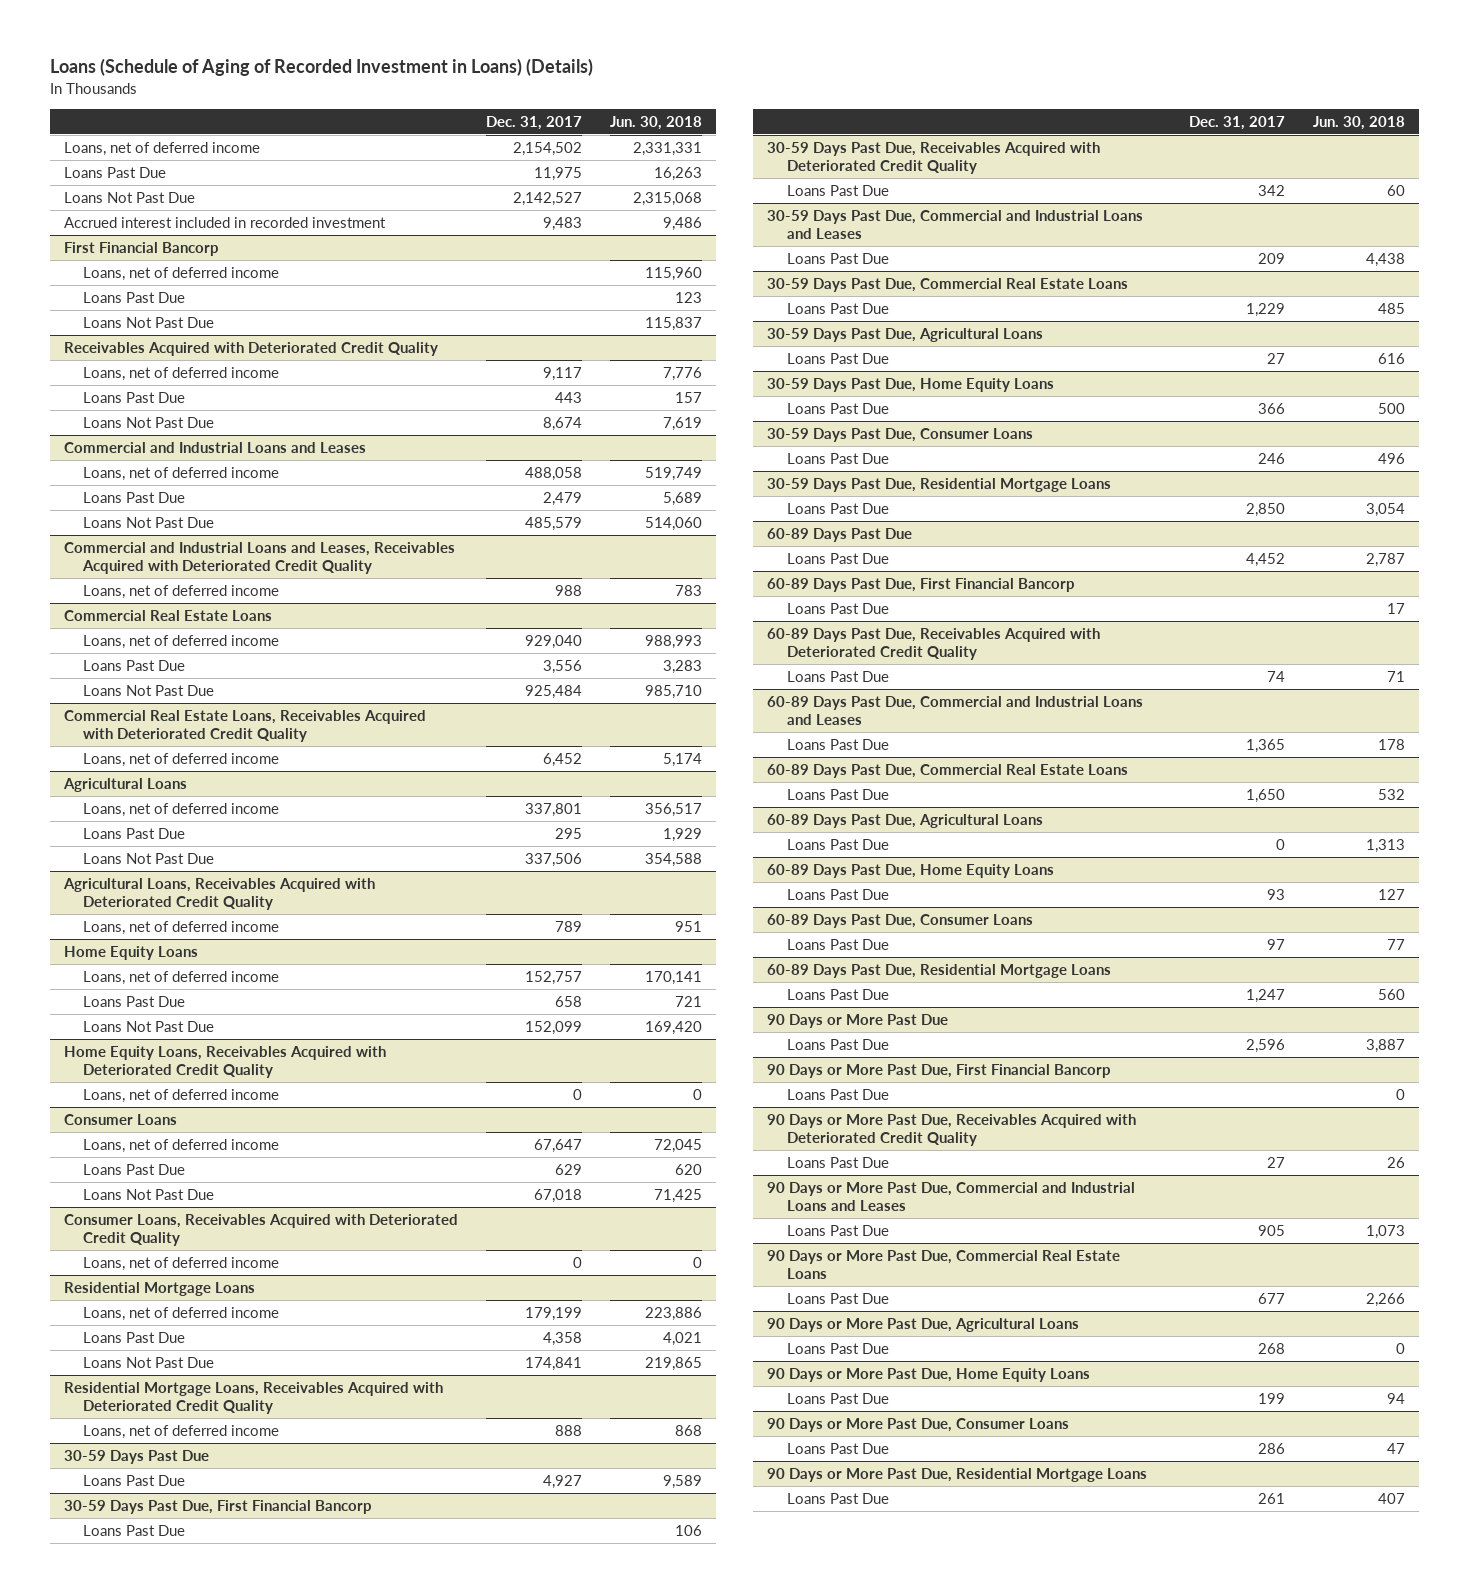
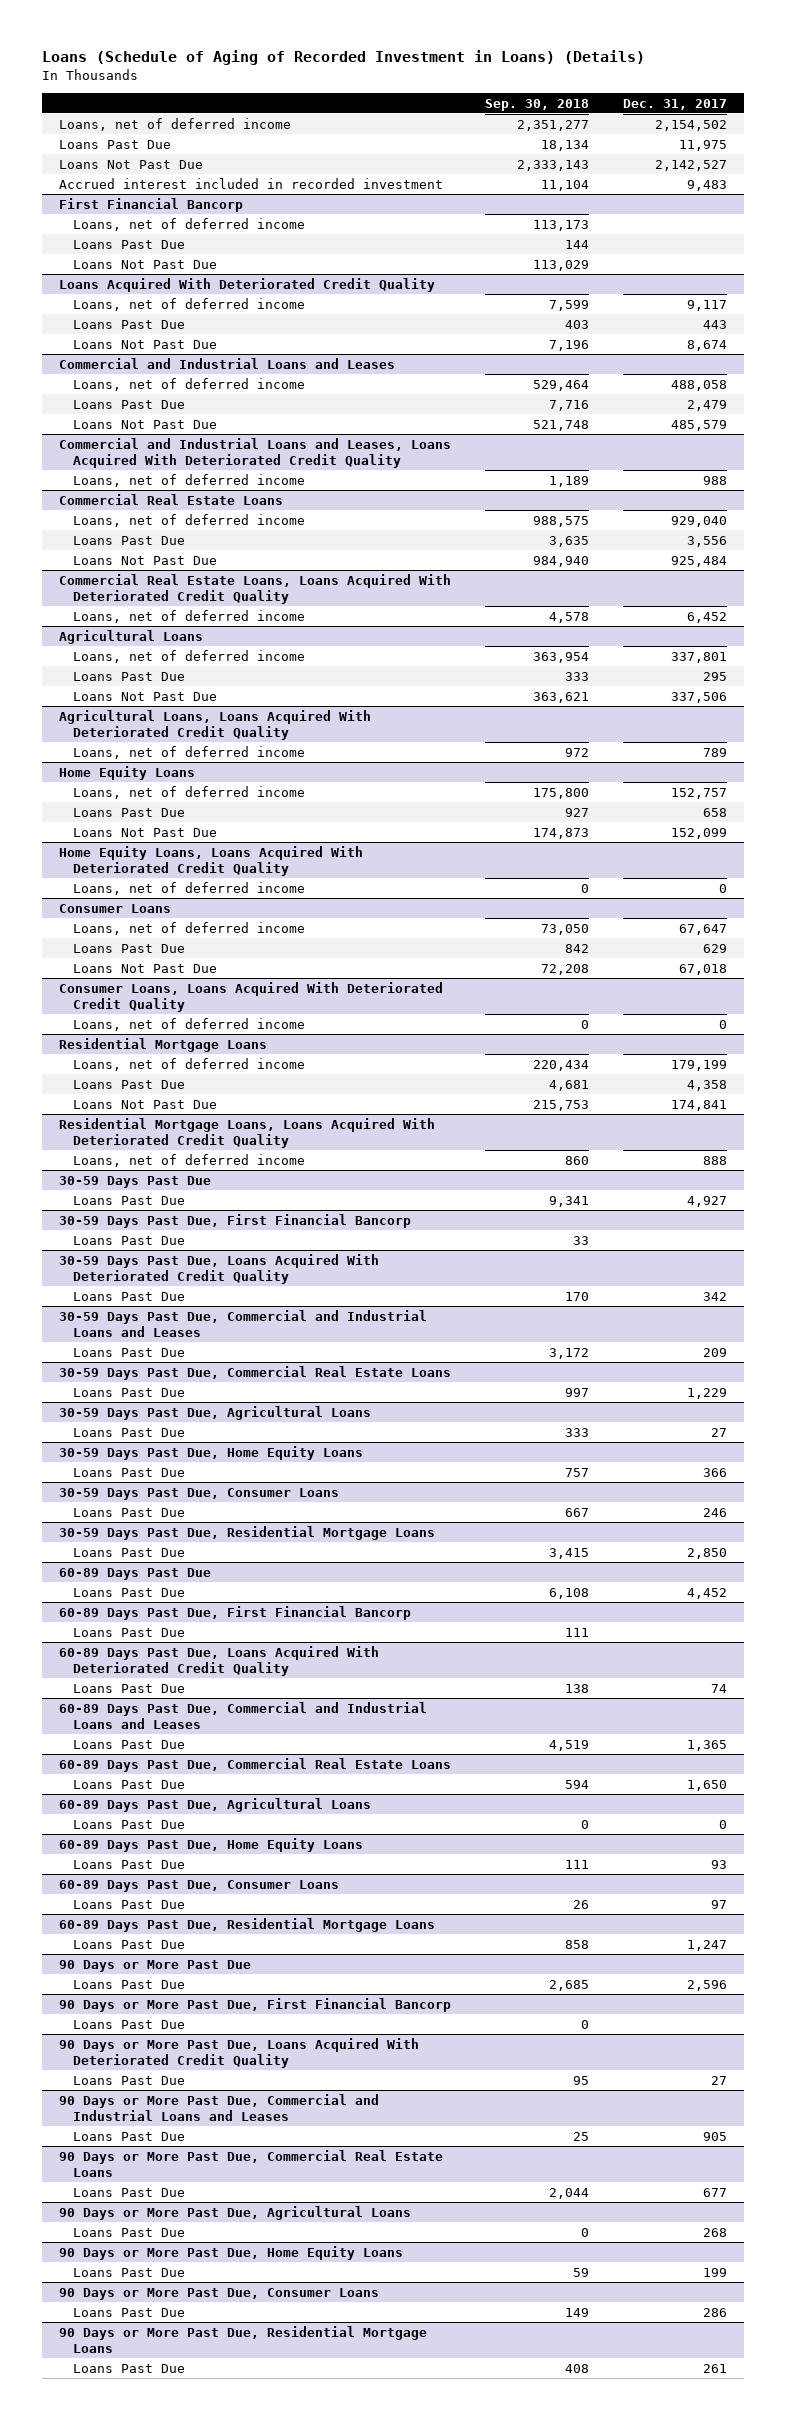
- | Dec. 31, 2017 | Jun. 30, 2018
+ | Sep. 30, 2018 | Dec. 31, 2017
- Receivables Acquired with Deteriorated Credit Quality
+ Loans Acquired With Deteriorated Credit Quality
- Commercial and Industrial Loans and Leases, Receivables Acquired with Deteriorated Credit Quality
+ Commercial and Industrial Loans and Leases, Loans Acquired With Deteriorated Credit Quality
- Commercial Real Estate Loans, Receivables Acquired with Deteriorated Credit Quality
+ Commercial Real Estate Loans, Loans Acquired With Deteriorated Credit Quality
- Agricultural Loans, Receivables Acquired with Deteriorated Credit Quality
+ Agricultural Loans, Loans Acquired With Deteriorated Credit Quality
- Home Equity Loans, Receivables Acquired with Deteriorated Credit Quality
+ Home Equity Loans, Loans Acquired With Deteriorated Credit Quality
- Consumer Loans, Receivables Acquired with Deteriorated Credit Quality
+ Consumer Loans, Loans Acquired With Deteriorated Credit Quality
- Residential Mortgage Loans, Receivables Acquired with Deteriorated Credit Quality
+ Residential Mortgage Loans, Loans Acquired With Deteriorated Credit Quality
- 30-59 Days Past Due, Receivables Acquired with Deteriorated Credit Quality
+ 30-59 Days Past Due, Loans Acquired With Deteriorated Credit Quality
- 60-89 Days Past Due, Receivables Acquired with Deteriorated Credit Quality
+ 60-89 Days Past Due, Loans Acquired With Deteriorated Credit Quality
- 90 Days or More Past Due, Receivables Acquired with Deteriorated Credit Quality
+ 90 Days or More Past Due, Loans Acquired With Deteriorated Credit Quality

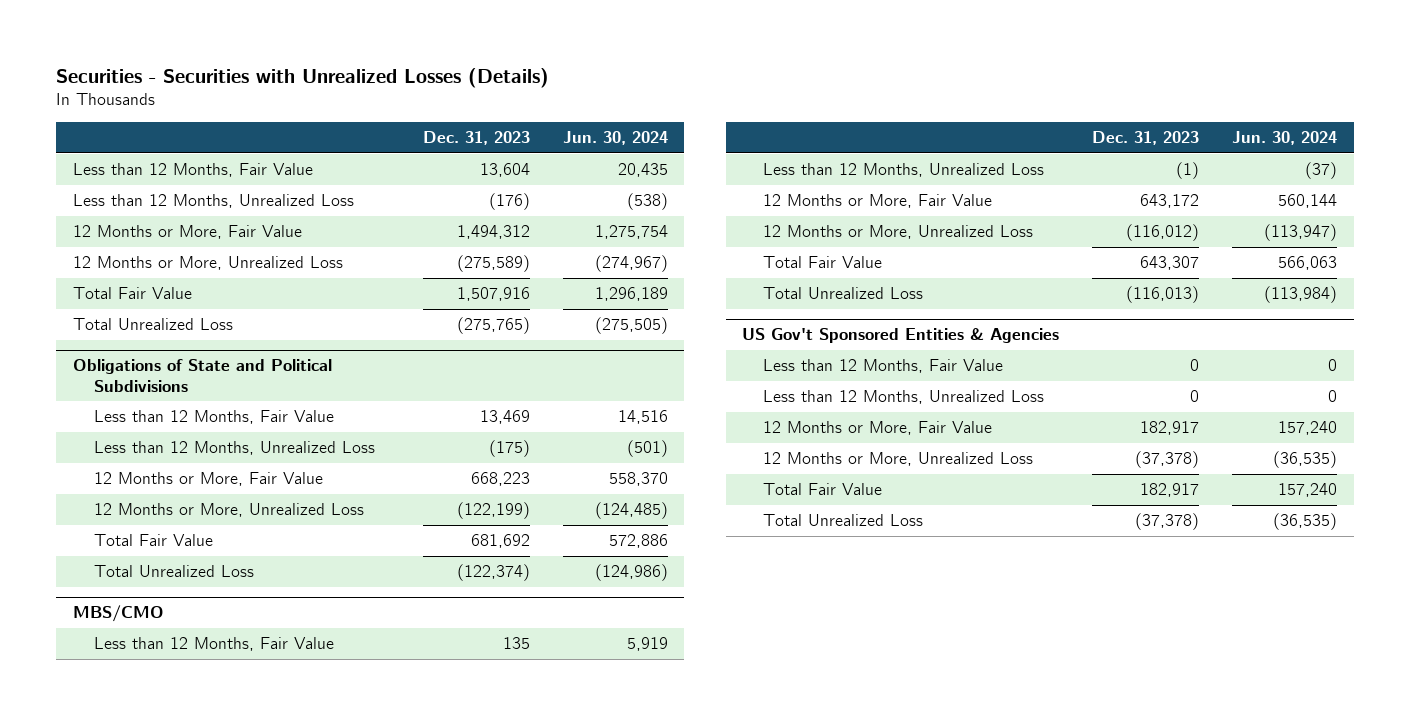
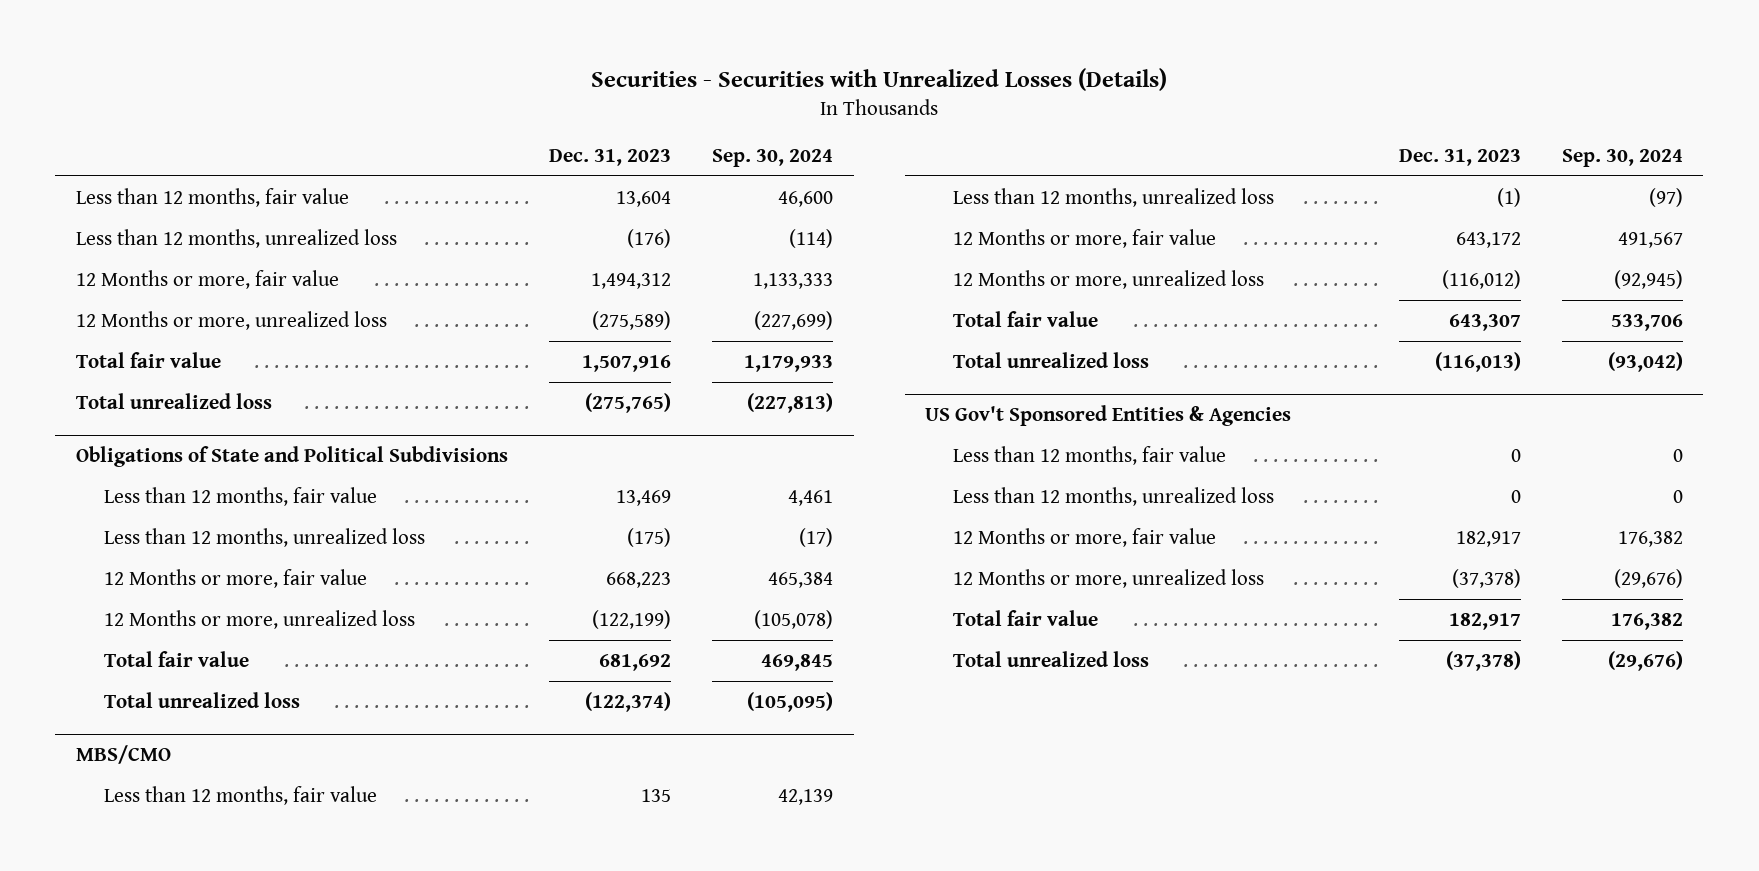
- | Dec. 31, 2023 | Jun. 30, 2024
+ | Dec. 31, 2023 | Sep. 30, 2024
- Less than 12 Months, Fair Value | 13,604 | 20,435
- Less than 12 Months, Unrealized Loss | (176) | (538)
- 12 Months or More, Fair Value | 1,494,312 | 1,275,754
- 12 Months or More, Unrealized Loss | (275,589) | (274,967)
- Total Fair Value | 1,507,916 | 1,296,189
- Total Unrealized Loss | (275,765) | (275,505)
+ Less than 12 months, fair value | 13,604 | 46,600
+ Less than 12 months, unrealized loss | (176) | (114)
+ 12 Months or more, fair value | 1,494,312 | 1,133,333
+ 12 Months or more, unrealized loss | (275,589) | (227,699)
+ Total fair value | 1,507,916 | 1,179,933
+ Total unrealized loss | (275,765) | (227,813)
@ Obligations of State and Political Subdivisions
- Less than 12 Months, Fair Value | 13,469 | 14,516
- Less than 12 Months, Unrealized Loss | (175) | (501)
- 12 Months or More, Fair Value | 668,223 | 558,370
- 12 Months or More, Unrealized Loss | (122,199) | (124,485)
- Total Fair Value | 681,692 | 572,886
- Total Unrealized Loss | (122,374) | (124,986)
+ Less than 12 months, fair value | 13,469 | 4,461
+ Less than 12 months, unrealized loss | (175) | (17)
+ 12 Months or more, fair value | 668,223 | 465,384
+ 12 Months or more, unrealized loss | (122,199) | (105,078)
+ Total fair value | 681,692 | 469,845
+ Total unrealized loss | (122,374) | (105,095)
@ MBS/CMO
- Less than 12 Months, Fair Value | 135 | 5,919
- Less than 12 Months, Unrealized Loss | (1) | (37)
- 12 Months or More, Fair Value | 643,172 | 560,144
- 12 Months or More, Unrealized Loss | (116,012) | (113,947)
- Total Fair Value | 643,307 | 566,063
- Total Unrealized Loss | (116,013) | (113,984)
+ Less than 12 months, fair value | 135 | 42,139
+ Less than 12 months, unrealized loss | (1) | (97)
+ 12 Months or more, fair value | 643,172 | 491,567
+ 12 Months or more, unrealized loss | (116,012) | (92,945)
+ Total fair value | 643,307 | 533,706
+ Total unrealized loss | (116,013) | (93,042)
@ US Gov't Sponsored Entities & Agencies
- Less than 12 Months, Fair Value | 0 | 0
- Less than 12 Months, Unrealized Loss | 0 | 0
- 12 Months or More, Fair Value | 182,917 | 157,240
- 12 Months or More, Unrealized Loss | (37,378) | (36,535)
- Total Fair Value | 182,917 | 157,240
- Total Unrealized Loss | (37,378) | (36,535)
+ Less than 12 months, fair value | 0 | 0
+ Less than 12 months, unrealized loss | 0 | 0
+ 12 Months or more, fair value | 182,917 | 176,382
+ 12 Months or more, unrealized loss | (37,378) | (29,676)
+ Total fair value | 182,917 | 176,382
+ Total unrealized loss | (37,378) | (29,676)

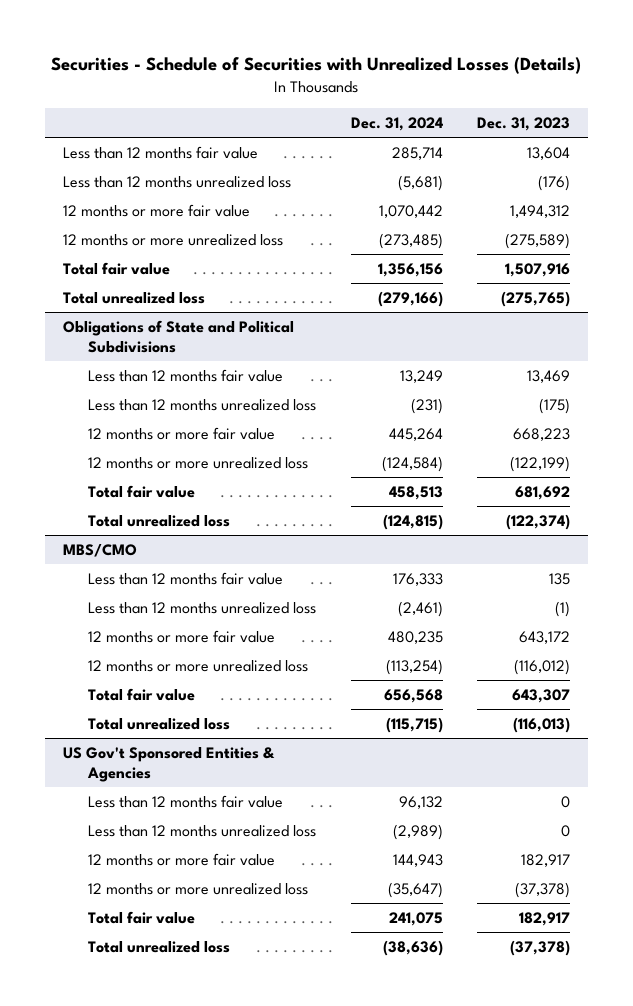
- Securities - Securities with Unrealized Losses (Details)
+ Securities - Schedule of Securities with Unrealized Losses (Details)
- | Dec. 31, 2023 | Sep. 30, 2024
+ | Dec. 31, 2024 | Dec. 31, 2023
- Less than 12 months, fair value | 13,604 | 46,600
- Less than 12 months, unrealized loss | (176) | (114)
- 12 Months or more, fair value | 1,494,312 | 1,133,333
- 12 Months or more, unrealized loss | (275,589) | (227,699)
+ Less than 12 months fair value | 285,714 | 13,604
+ Less than 12 months unrealized loss | (5,681) | (176)
+ 12 months or more fair value | 1,070,442 | 1,494,312
+ 12 months or more unrealized loss | (273,485) | (275,589)
@ Obligations of State and Political Subdivisions
- Less than 12 months, fair value | 13,469 | 4,461
- Less than 12 months, unrealized loss | (175) | (17)
- 12 Months or more, fair value | 668,223 | 465,384
- 12 Months or more, unrealized loss | (122,199) | (105,078)
+ Less than 12 months fair value | 13,249 | 13,469
+ Less than 12 months unrealized loss | (231) | (175)
+ 12 months or more fair value | 445,264 | 668,223
+ 12 months or more unrealized loss | (124,584) | (122,199)
@ MBS/CMO
- Less than 12 months, fair value | 135 | 42,139
- Less than 12 months, unrealized loss | (1) | (97)
- 12 Months or more, fair value | 643,172 | 491,567
- 12 Months or more, unrealized loss | (116,012) | (92,945)
+ Less than 12 months fair value | 176,333 | 135
+ Less than 12 months unrealized loss | (2,461) | (1)
+ 12 months or more fair value | 480,235 | 643,172
+ 12 months or more unrealized loss | (113,254) | (116,012)
@ US Gov't Sponsored Entities & Agencies
- Less than 12 months, fair value | 0 | 0
- Less than 12 months, unrealized loss | 0 | 0
- 12 Months or more, fair value | 182,917 | 176,382
- 12 Months or more, unrealized loss | (37,378) | (29,676)
+ Less than 12 months fair value | 96,132 | 0
+ Less than 12 months unrealized loss | (2,989) | 0
+ 12 months or more fair value | 144,943 | 182,917
+ 12 months or more unrealized loss | (35,647) | (37,378)

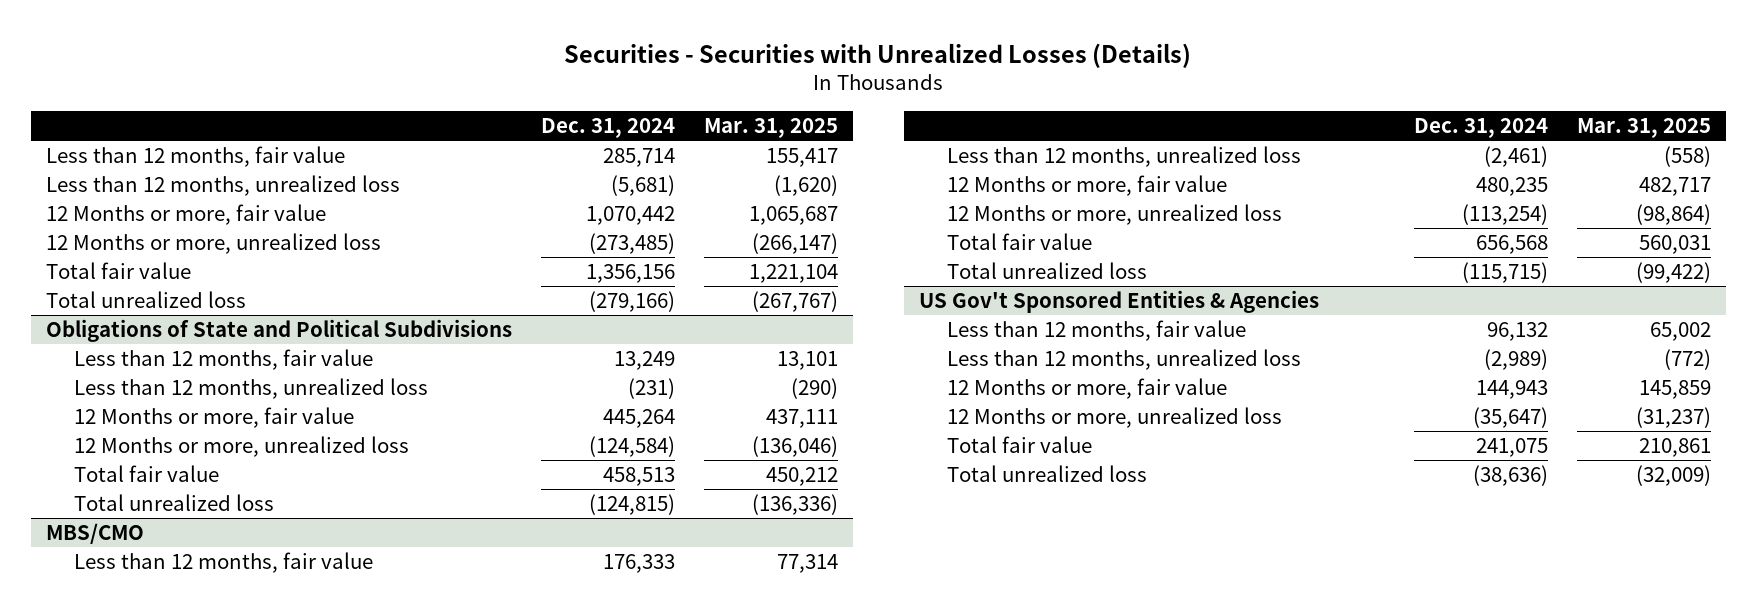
- Securities - Schedule of Securities with Unrealized Losses (Details)
+ Securities - Securities with Unrealized Losses (Details)
- | Dec. 31, 2024 | Dec. 31, 2023
+ | Dec. 31, 2024 | Mar. 31, 2025
- Less than 12 months fair value | 285,714 | 13,604
- Less than 12 months unrealized loss | (5,681) | (176)
- 12 months or more fair value | 1,070,442 | 1,494,312
- 12 months or more unrealized loss | (273,485) | (275,589)
+ Less than 12 months, fair value | 285,714 | 155,417
+ Less than 12 months, unrealized loss | (5,681) | (1,620)
+ 12 Months or more, fair value | 1,070,442 | 1,065,687
+ 12 Months or more, unrealized loss | (273,485) | (266,147)
@ Obligations of State and Political Subdivisions
- Less than 12 months fair value | 13,249 | 13,469
- Less than 12 months unrealized loss | (231) | (175)
- 12 months or more fair value | 445,264 | 668,223
- 12 months or more unrealized loss | (124,584) | (122,199)
+ Less than 12 months, fair value | 13,249 | 13,101
+ Less than 12 months, unrealized loss | (231) | (290)
+ 12 Months or more, fair value | 445,264 | 437,111
+ 12 Months or more, unrealized loss | (124,584) | (136,046)
@ MBS/CMO
- Less than 12 months fair value | 176,333 | 135
- Less than 12 months unrealized loss | (2,461) | (1)
- 12 months or more fair value | 480,235 | 643,172
- 12 months or more unrealized loss | (113,254) | (116,012)
+ Less than 12 months, fair value | 176,333 | 77,314
+ Less than 12 months, unrealized loss | (2,461) | (558)
+ 12 Months or more, fair value | 480,235 | 482,717
+ 12 Months or more, unrealized loss | (113,254) | (98,864)
@ US Gov't Sponsored Entities & Agencies
- Less than 12 months fair value | 96,132 | 0
- Less than 12 months unrealized loss | (2,989) | 0
- 12 months or more fair value | 144,943 | 182,917
- 12 months or more unrealized loss | (35,647) | (37,378)
+ Less than 12 months, fair value | 96,132 | 65,002
+ Less than 12 months, unrealized loss | (2,989) | (772)
+ 12 Months or more, fair value | 144,943 | 145,859
+ 12 Months or more, unrealized loss | (35,647) | (31,237)

